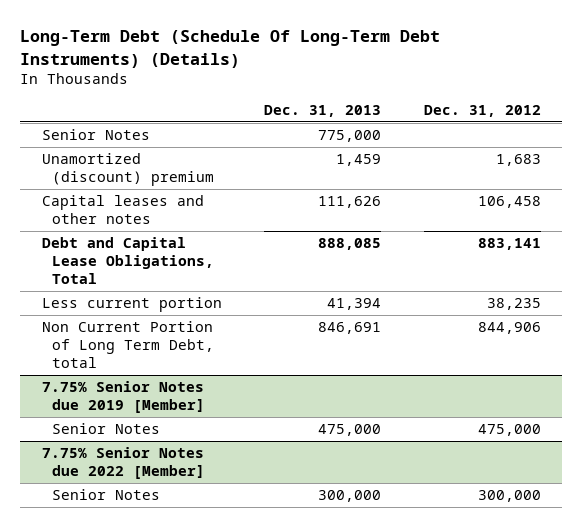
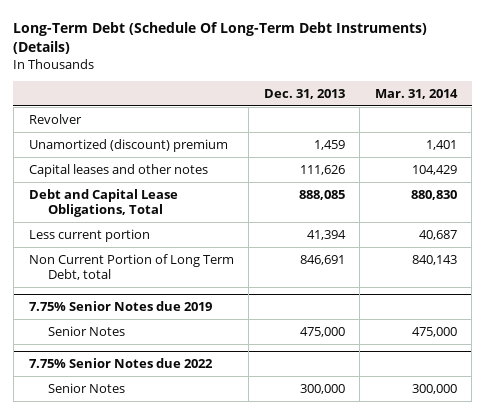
- | Dec. 31, 2013 | Dec. 31, 2012
+ | Dec. 31, 2013 | Mar. 31, 2014
- Senior Notes | 775,000 |
+ Revolver
- 7.75% Senior Notes due 2019 [Member]
+ 7.75% Senior Notes due 2019
- 7.75% Senior Notes due 2022 [Member]
+ 7.75% Senior Notes due 2022

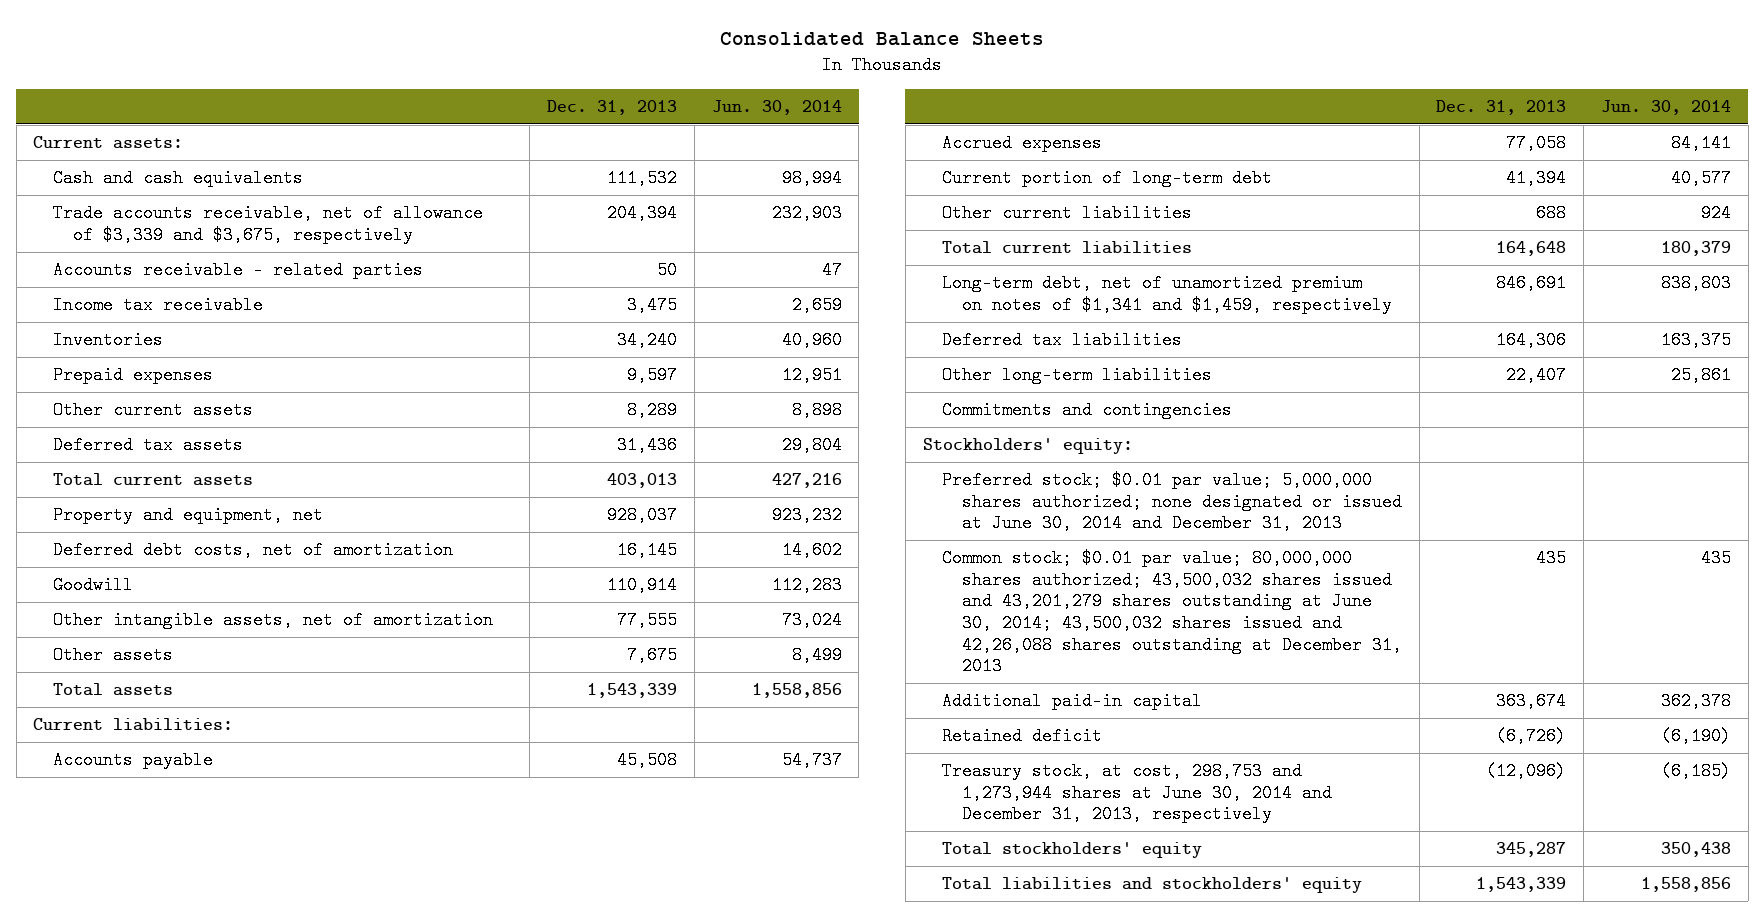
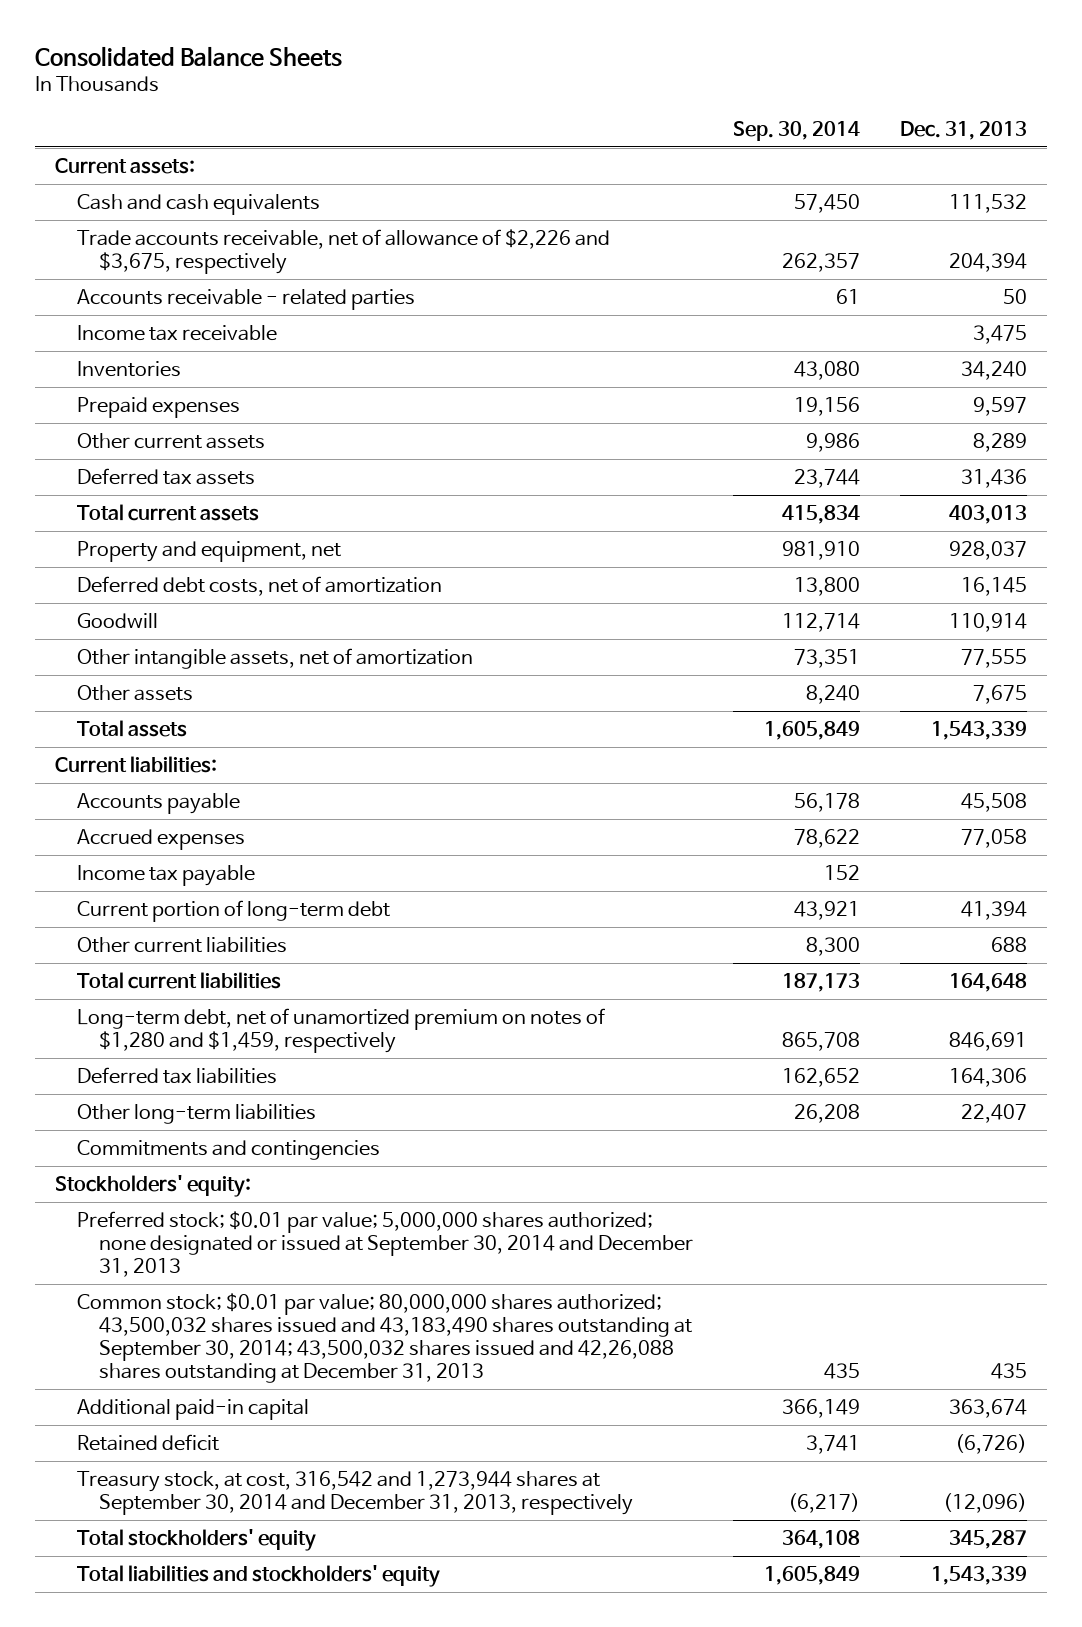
- | Dec. 31, 2013 | Jun. 30, 2014
+ | Sep. 30, 2014 | Dec. 31, 2013
- Trade accounts receivable, net of allowance of $3,339 and $3,675, respectively | 204,394 | 232,903
+ Trade accounts receivable, net of allowance of $2,226 and $3,675, respectively | 262,357 | 204,394
+ Income tax payable | 152 |
- Long-term debt, net of unamortized premium on notes of $1,341 and $1,459, respectively | 846,691 | 838,803
+ Long-term debt, net of unamortized premium on notes of $1,280 and $1,459, respectively | 865,708 | 846,691
- Preferred stock; $0.01 par value; 5,000,000 shares authorized; none designated or issued at June 30, 2014 and December 31, 2013
- Common stock; $0.01 par value; 80,000,000 shares authorized; 43,500,032 shares issued and 43,201,279 shares outstanding at June 30, 2014; 43,500,032 shares issued and 42,26,088 shares outstanding at December 31, 2013 | 435 | 435
+ Preferred stock; $0.01 par value; 5,000,000 shares authorized; none designated or issued at September 30, 2014 and December 31, 2013
+ Common stock; $0.01 par value; 80,000,000 shares authorized; 43,500,032 shares issued and 43,183,490 shares outstanding at September 30, 2014; 43,500,032 shares issued and 42,26,088 shares outstanding at December 31, 2013 | 435 | 435
- Treasury stock, at cost, 298,753 and 1,273,944 shares at June 30, 2014 and December 31, 2013, respectively | (12,096) | (6,185)
+ Treasury stock, at cost, 316,542 and 1,273,944 shares at September 30, 2014 and December 31, 2013, respectively | (6,217) | (12,096)

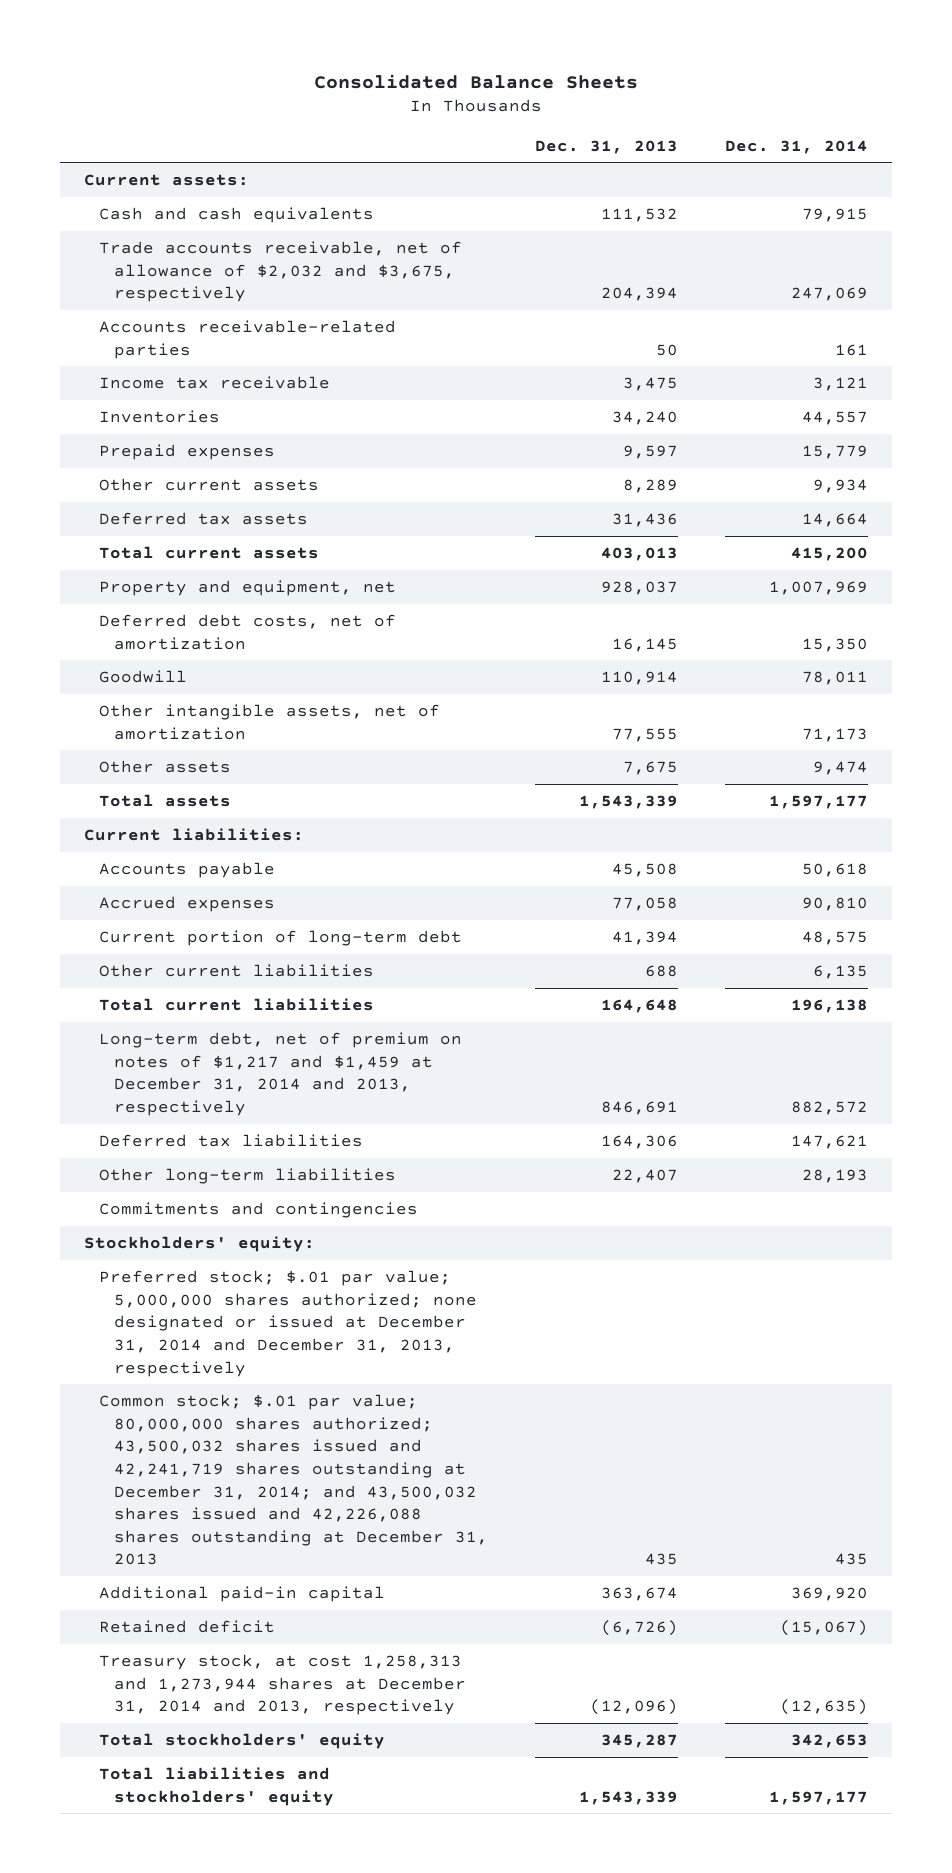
- | Sep. 30, 2014 | Dec. 31, 2013
+ | Dec. 31, 2013 | Dec. 31, 2014
- Trade accounts receivable, net of allowance of $2,226 and $3,675, respectively | 262,357 | 204,394
- Accounts receivable - related parties | 61 | 50
+ Trade accounts receivable, net of allowance of $2,032 and $3,675, respectively | 204,394 | 247,069
+ Accounts receivable-related parties | 50 | 161
- Income tax payable | 152 |
- Long-term debt, net of unamortized premium on notes of $1,280 and $1,459, respectively | 865,708 | 846,691
+ Long-term debt, net of premium on notes of $1,217 and $1,459 at December 31, 2014 and 2013, respectively | 846,691 | 882,572
- Preferred stock; $0.01 par value; 5,000,000 shares authorized; none designated or issued at September 30, 2014 and December 31, 2013
- Common stock; $0.01 par value; 80,000,000 shares authorized; 43,500,032 shares issued and 43,183,490 shares outstanding at September 30, 2014; 43,500,032 shares issued and 42,26,088 shares outstanding at December 31, 2013 | 435 | 435
+ Preferred stock; $.01 par value; 5,000,000 shares authorized; none designated or issued at December 31, 2014 and December 31, 2013, respectively
+ Common stock; $.01 par value; 80,000,000 shares authorized; 43,500,032 shares issued and 42,241,719 shares outstanding at December 31, 2014; and 43,500,032 shares issued and 42,226,088 shares outstanding at December 31, 2013 | 435 | 435
- Treasury stock, at cost, 316,542 and 1,273,944 shares at September 30, 2014 and December 31, 2013, respectively | (6,217) | (12,096)
+ Treasury stock, at cost 1,258,313 and 1,273,944 shares at December 31, 2014 and 2013, respectively | (12,096) | (12,635)

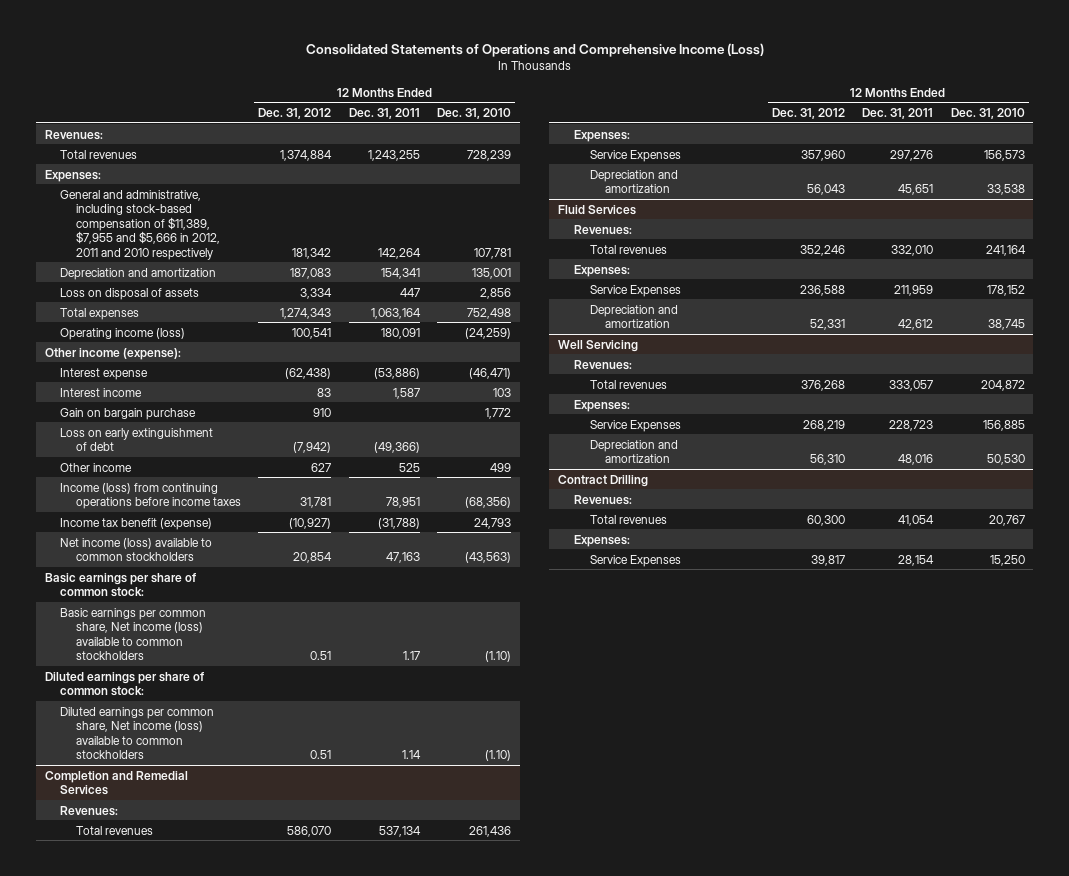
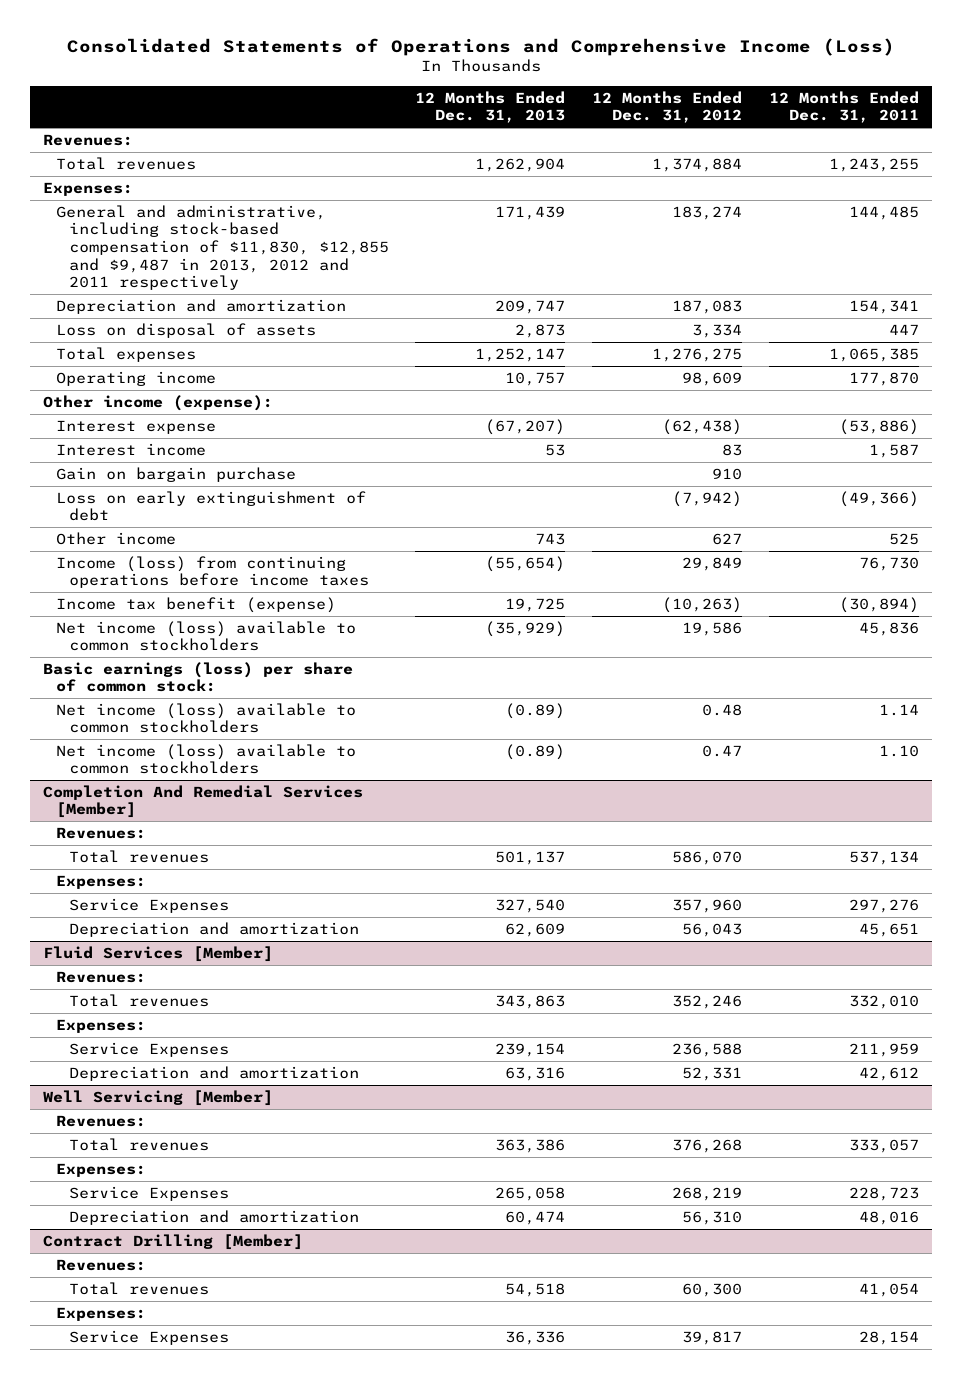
- | 12 Months Ended Dec. 31, 2012 | 12 Months Ended Dec. 31, 2011 | 12 Months Ended Dec. 31, 2010
+ | 12 Months Ended Dec. 31, 2013 | 12 Months Ended Dec. 31, 2012 | 12 Months Ended Dec. 31, 2011
- General and administrative, including stock-based compensation of $11,389, $7,955 and $5,666 in 2012, 2011 and 2010 respectively | 181,342 | 142,264 | 107,781
+ General and administrative, including stock-based compensation of $11,830, $12,855 and $9,487 in 2013, 2012 and 2011 respectively | 171,439 | 183,274 | 144,485
- Total expenses | 1,274,343 | 1,063,164 | 752,498
- Operating income (loss) | 100,541 | 180,091 | (24,259)
+ Total expenses | 1,252,147 | 1,276,275 | 1,065,385
+ Operating income | 10,757 | 98,609 | 177,870
- Income (loss) from continuing operations before income taxes | 31,781 | 78,951 | (68,356)
- Income tax benefit (expense) | (10,927) | (31,788) | 24,793
- Net income (loss) available to common stockholders | 20,854 | 47,163 | (43,563)
- Basic earnings per share of common stock:
- Basic earnings per common share, Net income (loss) available to common stockholders | 0.51 | 1.17 | (1.10)
- Diluted earnings per share of common stock:
- Diluted earnings per common share, Net income (loss) available to common stockholders | 0.51 | 1.14 | (1.10)
- Completion and Remedial Services
+ Income (loss) from continuing operations before income taxes | (55,654) | 29,849 | 76,730
+ Income tax benefit (expense) | 19,725 | (10,263) | (30,894)
+ Net income (loss) available to common stockholders | (35,929) | 19,586 | 45,836
+ Basic earnings (loss) per share of common stock:
+ Net income (loss) available to common stockholders | (0.89) | 0.48 | 1.14
+ Net income (loss) available to common stockholders | (0.89) | 0.47 | 1.10
+ Completion And Remedial Services [Member]
- Fluid Services
+ Fluid Services [Member]
- Well Servicing
+ Well Servicing [Member]
- Contract Drilling
+ Contract Drilling [Member]

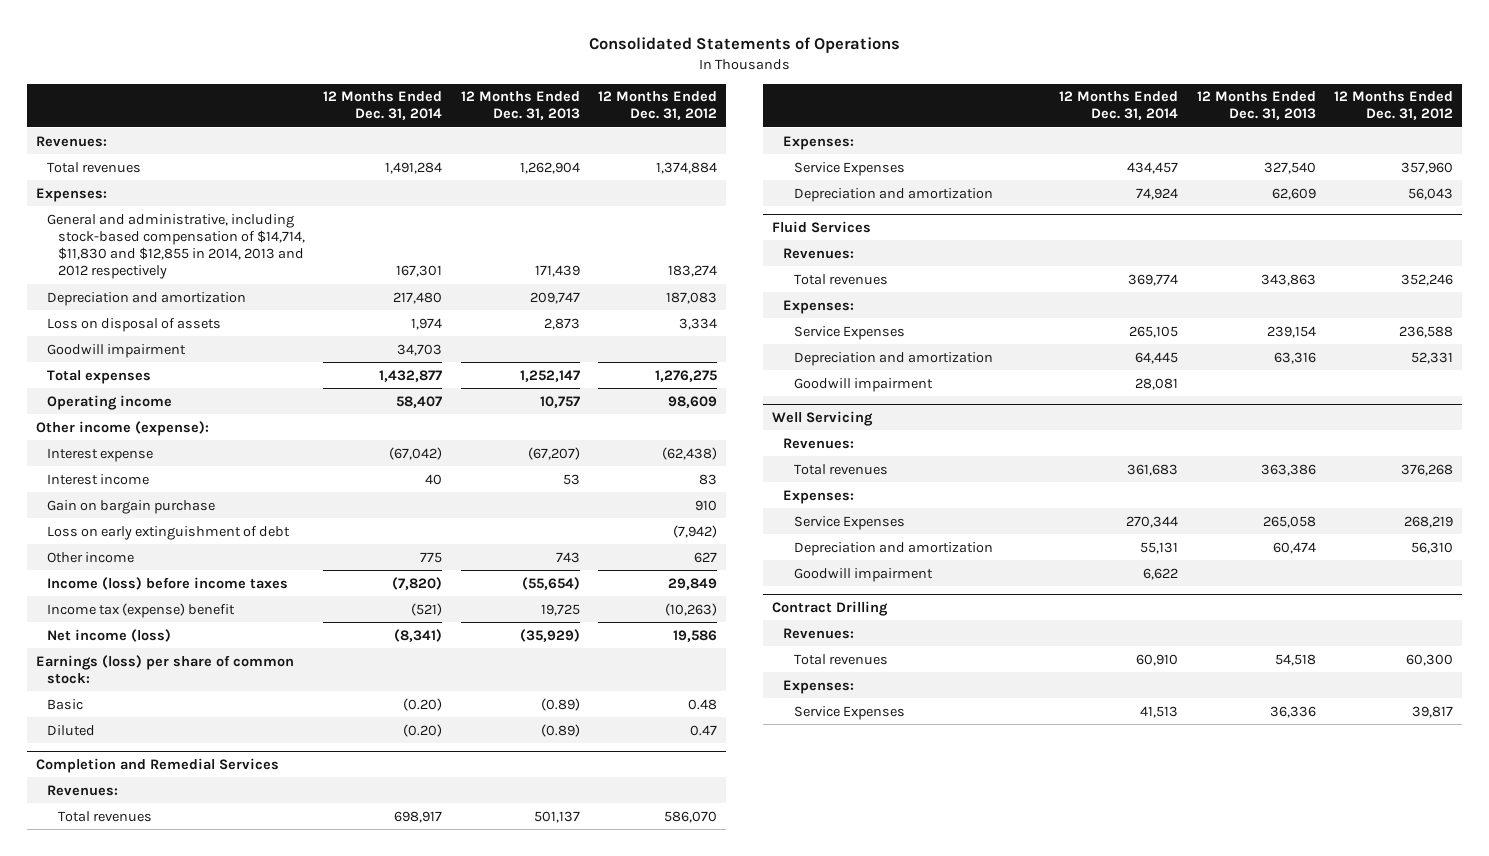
- Consolidated Statements of Operations and Comprehensive Income (Loss)
+ Consolidated Statements of Operations
- | 12 Months Ended Dec. 31, 2013 | 12 Months Ended Dec. 31, 2012 | 12 Months Ended Dec. 31, 2011
+ | 12 Months Ended Dec. 31, 2014 | 12 Months Ended Dec. 31, 2013 | 12 Months Ended Dec. 31, 2012
- General and administrative, including stock-based compensation of $11,830, $12,855 and $9,487 in 2013, 2012 and 2011 respectively | 171,439 | 183,274 | 144,485
+ General and administrative, including stock-based compensation of $14,714, $11,830 and $12,855 in 2014, 2013 and 2012 respectively | 167,301 | 171,439 | 183,274
+ Goodwill impairment | 34,703 | |
- Income (loss) from continuing operations before income taxes | (55,654) | 29,849 | 76,730
- Income tax benefit (expense) | 19,725 | (10,263) | (30,894)
- Net income (loss) available to common stockholders | (35,929) | 19,586 | 45,836
- Basic earnings (loss) per share of common stock:
- Net income (loss) available to common stockholders | (0.89) | 0.48 | 1.14
- Net income (loss) available to common stockholders | (0.89) | 0.47 | 1.10
- Completion And Remedial Services [Member]
+ Income (loss) before income taxes | (7,820) | (55,654) | 29,849
+ Income tax (expense) benefit | (521) | 19,725 | (10,263)
+ Net income (loss) | (8,341) | (35,929) | 19,586
+ Earnings (loss) per share of common stock:
+ Basic | (0.20) | (0.89) | 0.48
+ Diluted | (0.20) | (0.89) | 0.47
+ Completion and Remedial Services
- Fluid Services [Member]
+ Fluid Services
- Well Servicing [Member]
+ Goodwill impairment | 28,081 | |
+ Well Servicing
- Contract Drilling [Member]
+ Goodwill impairment | 6,622 | |
+ Contract Drilling

